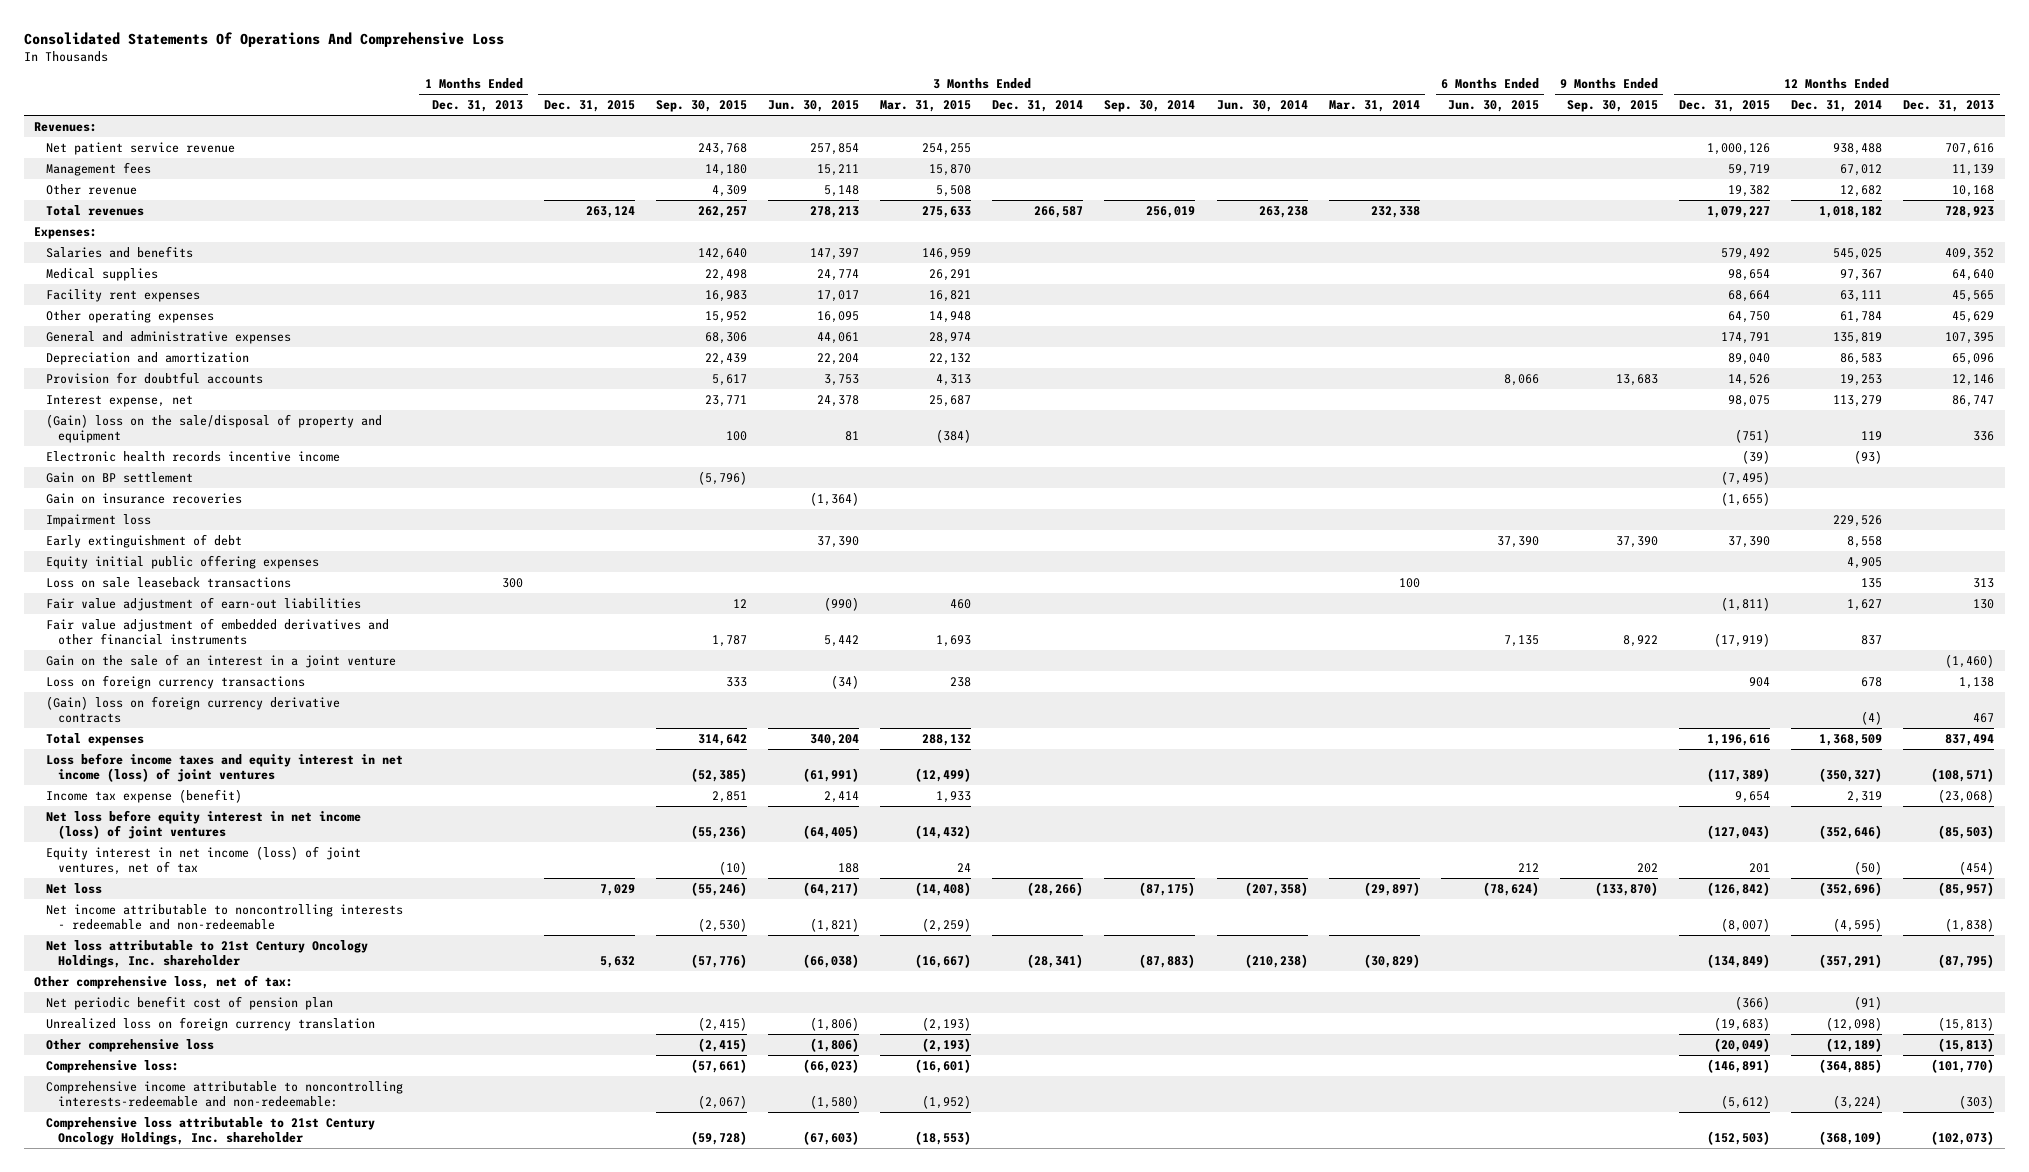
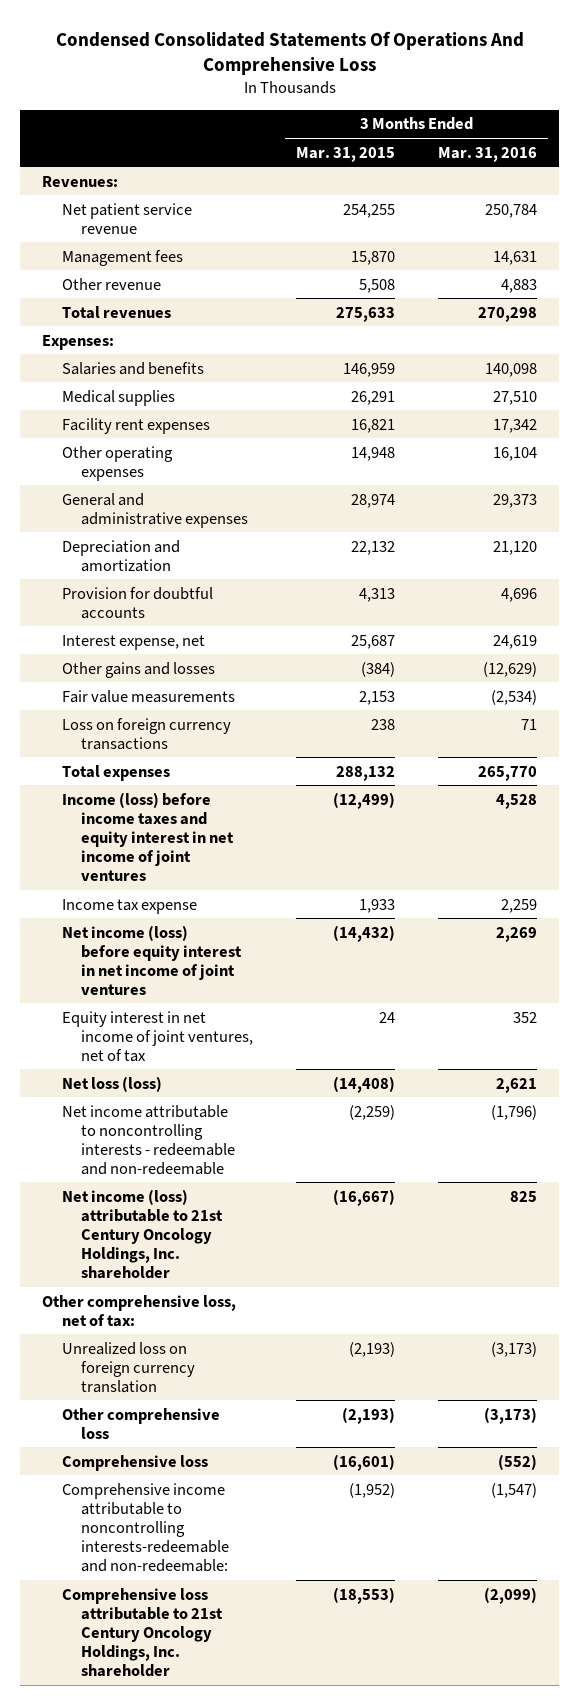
- Consolidated Statements Of Operations And Comprehensive Loss
+ Condensed Consolidated Statements Of Operations And Comprehensive Loss
- | 1 Months Ended Dec. 31, 2013 | 3 Months Ended Dec. 31, 2015 | 3 Months Ended Sep. 30, 2015 | 3 Months Ended Jun. 30, 2015 | 3 Months Ended Mar. 31, 2015 | 3 Months Ended Dec. 31, 2014 | 3 Months Ended Sep. 30, 2014 | 3 Months Ended Jun. 30, 2014 | 3 Months Ended Mar. 31, 2014 | 6 Months Ended Jun. 30, 2015 | 9 Months Ended Sep. 30, 2015 | 12 Months Ended Dec. 31, 2015 | 12 Months Ended Dec. 31, 2014 | 12 Months Ended Dec. 31, 2013
+ | 3 Months Ended Mar. 31, 2015 | 3 Months Ended Mar. 31, 2016
- (Gain) loss on the sale/disposal of property and equipment | | | 100 | 81 | (384) | | | | | | | (751) | 119 | 336
- Electronic health records incentive income | | | | | | | | | | | | (39) | (93) |
- Gain on BP settlement | | | (5,796) | | | | | | | | | (7,495) | |
- Gain on insurance recoveries | | | | (1,364) | | | | | | | | (1,655) | |
- Impairment loss | | | | | | | | | | | | | 229,526 |
- Early extinguishment of debt | | | | 37,390 | | | | | | 37,390 | 37,390 | 37,390 | 8,558 |
- Equity initial public offering expenses | | | | | | | | | | | | | 4,905 |
- Loss on sale leaseback transactions | 300 | | | | | | | | 100 | | | | 135 | 313
- Fair value adjustment of earn-out liabilities | | | 12 | (990) | 460 | | | | | | | (1,811) | 1,627 | 130
- Fair value adjustment of embedded derivatives and other financial instruments | | | 1,787 | 5,442 | 1,693 | | | | | 7,135 | 8,922 | (17,919) | 837 |
- Gain on the sale of an interest in a joint venture | | | | | | | | | | | | | | (1,460)
+ Other gains and losses | (384) | (12,629)
+ Fair value measurements | 2,153 | (2,534)
- (Gain) loss on foreign currency derivative contracts | | | | | | | | | | | | | (4) | 467
- Loss before income taxes and equity interest in net income (loss) of joint ventures | | | (52,385) | (61,991) | (12,499) | | | | | | | (117,389) | (350,327) | (108,571)
- Income tax expense (benefit) | | | 2,851 | 2,414 | 1,933 | | | | | | | 9,654 | 2,319 | (23,068)
- Net loss before equity interest in net income (loss) of joint ventures | | | (55,236) | (64,405) | (14,432) | | | | | | | (127,043) | (352,646) | (85,503)
- Equity interest in net income (loss) of joint ventures, net of tax | | | (10) | 188 | 24 | | | | | 212 | 202 | 201 | (50) | (454)
- Net loss | | 7,029 | (55,246) | (64,217) | (14,408) | (28,266) | (87,175) | (207,358) | (29,897) | (78,624) | (133,870) | (126,842) | (352,696) | (85,957)
+ Income (loss) before income taxes and equity interest in net income of joint ventures | (12,499) | 4,528
+ Income tax expense | 1,933 | 2,259
+ Net income (loss) before equity interest in net income of joint ventures | (14,432) | 2,269
+ Equity interest in net income of joint ventures, net of tax | 24 | 352
+ Net loss (loss) | (14,408) | 2,621
- Net loss attributable to 21st Century Oncology Holdings, Inc. shareholder | | 5,632 | (57,776) | (66,038) | (16,667) | (28,341) | (87,883) | (210,238) | (30,829) | | | (134,849) | (357,291) | (87,795)
+ Net income (loss) attributable to 21st Century Oncology Holdings, Inc. shareholder | (16,667) | 825
- Net periodic benefit cost of pension plan | | | | | | | | | | | | (366) | (91) |
- Comprehensive loss: | | | (57,661) | (66,023) | (16,601) | | | | | | | (146,891) | (364,885) | (101,770)
+ Comprehensive loss | (16,601) | (552)

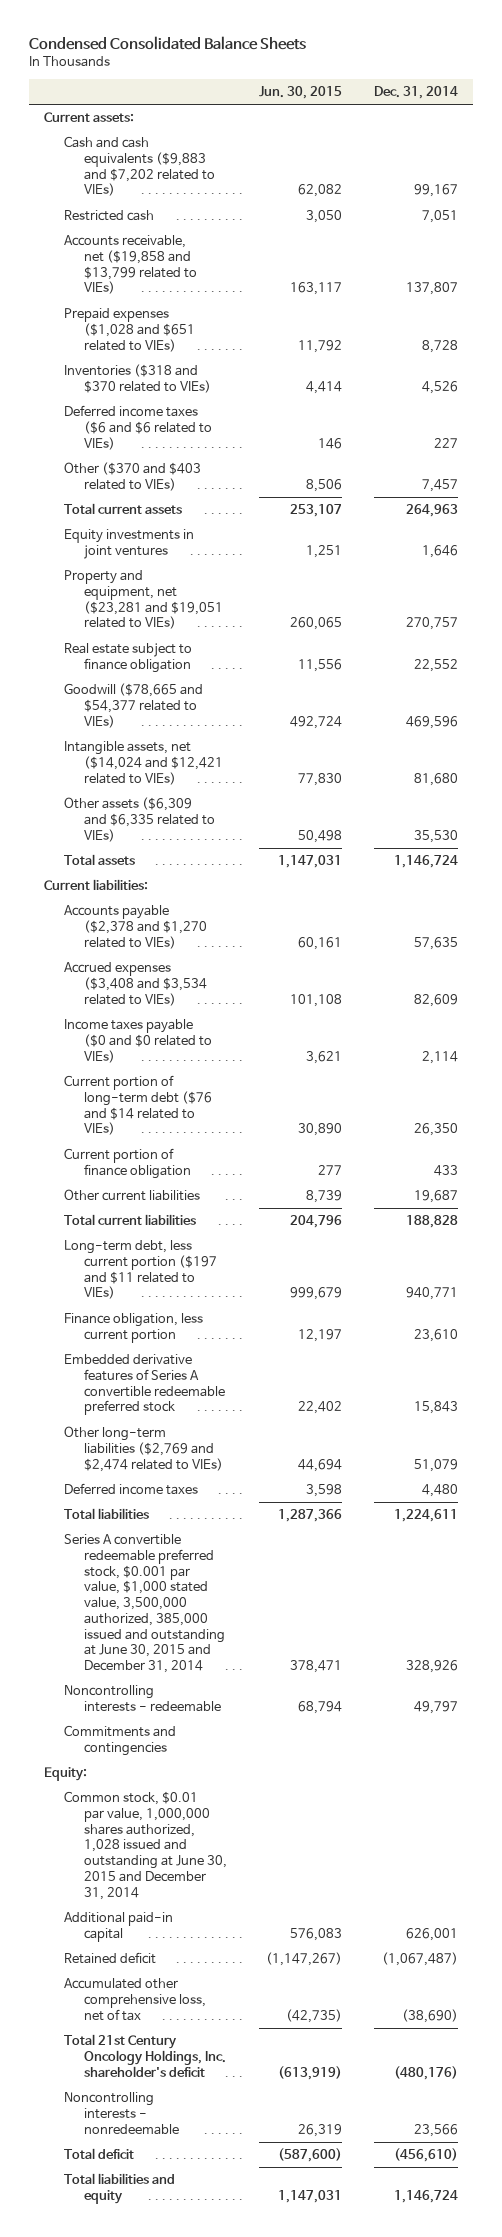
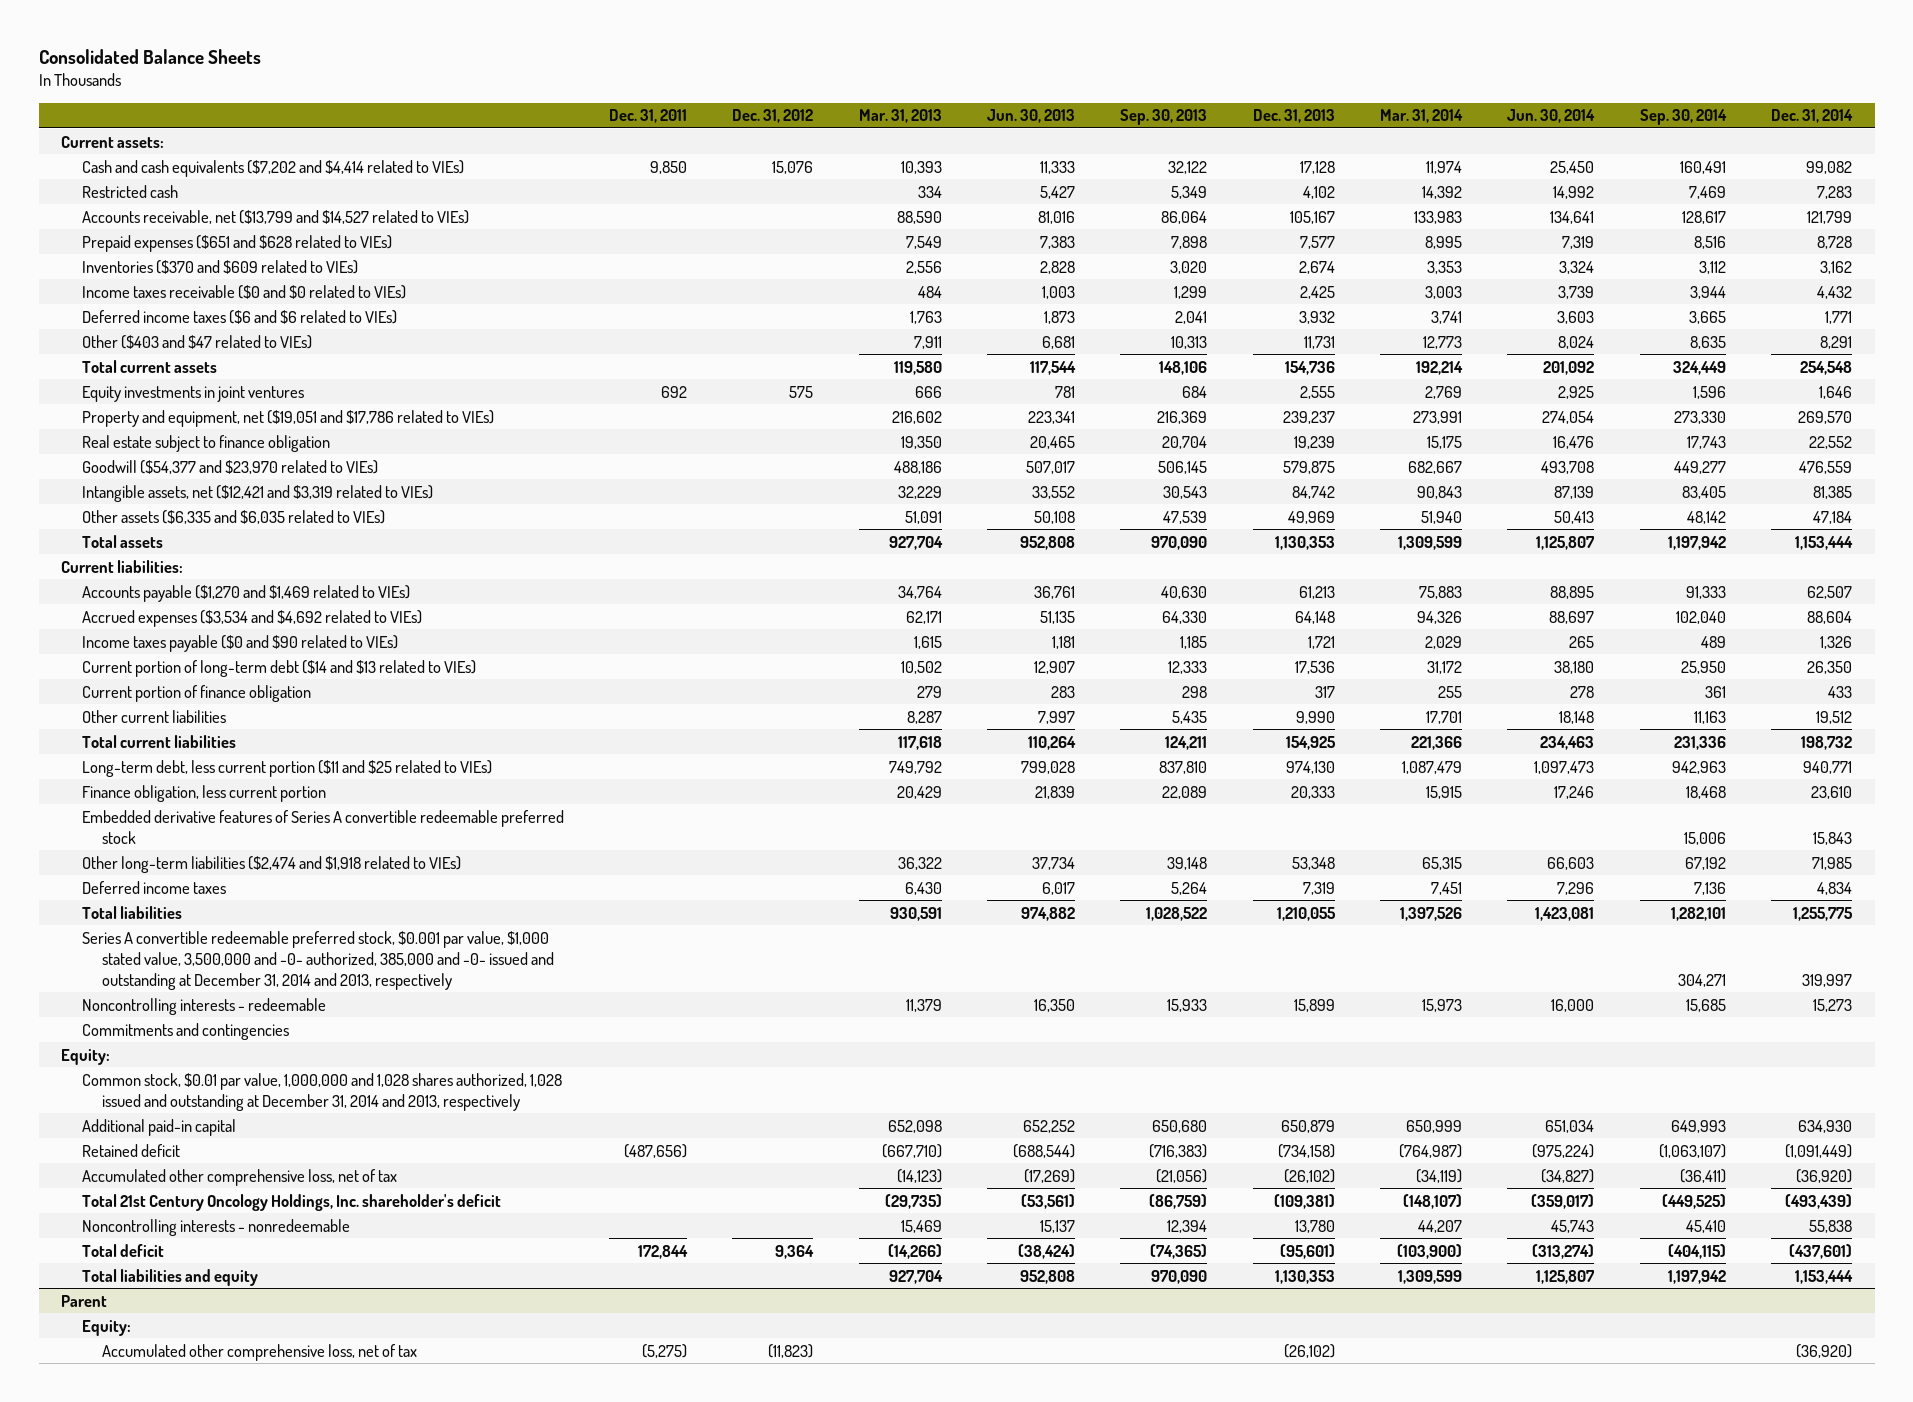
- Condensed Consolidated Balance Sheets
+ Consolidated Balance Sheets
- | Jun. 30, 2015 | Dec. 31, 2014
+ | Dec. 31, 2011 | Dec. 31, 2012 | Mar. 31, 2013 | Jun. 30, 2013 | Sep. 30, 2013 | Dec. 31, 2013 | Mar. 31, 2014 | Jun. 30, 2014 | Sep. 30, 2014 | Dec. 31, 2014
- Cash and cash equivalents ($9,883 and $7,202 related to VIEs) | 62,082 | 99,167
- Restricted cash | 3,050 | 7,051
- Accounts receivable, net ($19,858 and $13,799 related to VIEs) | 163,117 | 137,807
- Prepaid expenses ($1,028 and $651 related to VIEs) | 11,792 | 8,728
- Inventories ($318 and $370 related to VIEs) | 4,414 | 4,526
- Deferred income taxes ($6 and $6 related to VIEs) | 146 | 227
- Other ($370 and $403 related to VIEs) | 8,506 | 7,457
- Total current assets | 253,107 | 264,963
+ Cash and cash equivalents ($7,202 and $4,414 related to VIEs) | 9,850 | 15,076 | 10,393 | 11,333 | 32,122 | 17,128 | 11,974 | 25,450 | 160,491 | 99,082
+ Restricted cash | | | 334 | 5,427 | 5,349 | 4,102 | 14,392 | 14,992 | 7,469 | 7,283
+ Accounts receivable, net ($13,799 and $14,527 related to VIEs) | | | 88,590 | 81,016 | 86,064 | 105,167 | 133,983 | 134,641 | 128,617 | 121,799
+ Prepaid expenses ($651 and $628 related to VIEs) | | | 7,549 | 7,383 | 7,898 | 7,577 | 8,995 | 7,319 | 8,516 | 8,728
+ Inventories ($370 and $609 related to VIEs) | | | 2,556 | 2,828 | 3,020 | 2,674 | 3,353 | 3,324 | 3,112 | 3,162
+ Income taxes receivable ($0 and $0 related to VIEs) | | | 484 | 1,003 | 1,299 | 2,425 | 3,003 | 3,739 | 3,944 | 4,432
+ Deferred income taxes ($6 and $6 related to VIEs) | | | 1,763 | 1,873 | 2,041 | 3,932 | 3,741 | 3,603 | 3,665 | 1,771
+ Other ($403 and $47 related to VIEs) | | | 7,911 | 6,681 | 10,313 | 11,731 | 12,773 | 8,024 | 8,635 | 8,291
+ Total current assets | | | 119,580 | 117,544 | 148,106 | 154,736 | 192,214 | 201,092 | 324,449 | 254,548
- Property and equipment, net ($23,281 and $19,051 related to VIEs) | 260,065 | 270,757
+ Property and equipment, net ($19,051 and $17,786 related to VIEs) | | | 216,602 | 223,341 | 216,369 | 239,237 | 273,991 | 274,054 | 273,330 | 269,570
- Goodwill ($78,665 and $54,377 related to VIEs) | 492,724 | 469,596
- Intangible assets, net ($14,024 and $12,421 related to VIEs) | 77,830 | 81,680
- Other assets ($6,309 and $6,335 related to VIEs) | 50,498 | 35,530
- Total assets | 1,147,031 | 1,146,724
+ Goodwill ($54,377 and $23,970 related to VIEs) | | | 488,186 | 507,017 | 506,145 | 579,875 | 682,667 | 493,708 | 449,277 | 476,559
+ Intangible assets, net ($12,421 and $3,319 related to VIEs) | | | 32,229 | 33,552 | 30,543 | 84,742 | 90,843 | 87,139 | 83,405 | 81,385
+ Other assets ($6,335 and $6,035 related to VIEs) | | | 51,091 | 50,108 | 47,539 | 49,969 | 51,940 | 50,413 | 48,142 | 47,184
+ Total assets | | | 927,704 | 952,808 | 970,090 | 1,130,353 | 1,309,599 | 1,125,807 | 1,197,942 | 1,153,444
- Accounts payable ($2,378 and $1,270 related to VIEs) | 60,161 | 57,635
- Accrued expenses ($3,408 and $3,534 related to VIEs) | 101,108 | 82,609
- Income taxes payable ($0 and $0 related to VIEs) | 3,621 | 2,114
- Current portion of long-term debt ($76 and $14 related to VIEs) | 30,890 | 26,350
+ Accounts payable ($1,270 and $1,469 related to VIEs) | | | 34,764 | 36,761 | 40,630 | 61,213 | 75,883 | 88,895 | 91,333 | 62,507
+ Accrued expenses ($3,534 and $4,692 related to VIEs) | | | 62,171 | 51,135 | 64,330 | 64,148 | 94,326 | 88,697 | 102,040 | 88,604
+ Income taxes payable ($0 and $90 related to VIEs) | | | 1,615 | 1,181 | 1,185 | 1,721 | 2,029 | 265 | 489 | 1,326
+ Current portion of long-term debt ($14 and $13 related to VIEs) | | | 10,502 | 12,907 | 12,333 | 17,536 | 31,172 | 38,180 | 25,950 | 26,350
- Other current liabilities | 8,739 | 19,687
- Total current liabilities | 204,796 | 188,828
- Long-term debt, less current portion ($197 and $11 related to VIEs) | 999,679 | 940,771
+ Other current liabilities | | | 8,287 | 7,997 | 5,435 | 9,990 | 17,701 | 18,148 | 11,163 | 19,512
+ Total current liabilities | | | 117,618 | 110,264 | 124,211 | 154,925 | 221,366 | 234,463 | 231,336 | 198,732
+ Long-term debt, less current portion ($11 and $25 related to VIEs) | | | 749,792 | 799,028 | 837,810 | 974,130 | 1,087,479 | 1,097,473 | 942,963 | 940,771
- Other long-term liabilities ($2,769 and $2,474 related to VIEs) | 44,694 | 51,079
- Deferred income taxes | 3,598 | 4,480
- Total liabilities | 1,287,366 | 1,224,611
- Series A convertible redeemable preferred stock, $0.001 par value, $1,000 stated value, 3,500,000 authorized, 385,000 issued and outstanding at June 30, 2015 and December 31, 2014 | 378,471 | 328,926
- Noncontrolling interests - redeemable | 68,794 | 49,797
+ Other long-term liabilities ($2,474 and $1,918 related to VIEs) | | | 36,322 | 37,734 | 39,148 | 53,348 | 65,315 | 66,603 | 67,192 | 71,985
+ Deferred income taxes | | | 6,430 | 6,017 | 5,264 | 7,319 | 7,451 | 7,296 | 7,136 | 4,834
+ Total liabilities | | | 930,591 | 974,882 | 1,028,522 | 1,210,055 | 1,397,526 | 1,423,081 | 1,282,101 | 1,255,775
+ Series A convertible redeemable preferred stock, $0.001 par value, $1,000 stated value, 3,500,000 and -0- authorized, 385,000 and -0- issued and outstanding at December 31, 2014 and 2013, respectively | | | | | | | | | 304,271 | 319,997
+ Noncontrolling interests - redeemable | | | 11,379 | 16,350 | 15,933 | 15,899 | 15,973 | 16,000 | 15,685 | 15,273
- Common stock, $0.01 par value, 1,000,000 shares authorized, 1,028 issued and outstanding at June 30, 2015 and December 31, 2014
- Additional paid-in capital | 576,083 | 626,001
- Retained deficit | (1,147,267) | (1,067,487)
- Accumulated other comprehensive loss, net of tax | (42,735) | (38,690)
- Total 21st Century Oncology Holdings, Inc. shareholder's deficit | (613,919) | (480,176)
- Noncontrolling interests - nonredeemable | 26,319 | 23,566
- Total deficit | (587,600) | (456,610)
- Total liabilities and equity | 1,147,031 | 1,146,724
+ Common stock, $0.01 par value, 1,000,000 and 1,028 shares authorized, 1,028 issued and outstanding at December 31, 2014 and 2013, respectively
+ Additional paid-in capital | | | 652,098 | 652,252 | 650,680 | 650,879 | 650,999 | 651,034 | 649,993 | 634,930
+ Retained deficit | (487,656) | | (667,710) | (688,544) | (716,383) | (734,158) | (764,987) | (975,224) | (1,063,107) | (1,091,449)
+ Accumulated other comprehensive loss, net of tax | | | (14,123) | (17,269) | (21,056) | (26,102) | (34,119) | (34,827) | (36,411) | (36,920)
+ Total 21st Century Oncology Holdings, Inc. shareholder's deficit | | | (29,735) | (53,561) | (86,759) | (109,381) | (148,107) | (359,017) | (449,525) | (493,439)
+ Noncontrolling interests - nonredeemable | | | 15,469 | 15,137 | 12,394 | 13,780 | 44,207 | 45,743 | 45,410 | 55,838
+ Total deficit | 172,844 | 9,364 | (14,266) | (38,424) | (74,365) | (95,601) | (103,900) | (313,274) | (404,115) | (437,601)
+ Total liabilities and equity | | | 927,704 | 952,808 | 970,090 | 1,130,353 | 1,309,599 | 1,125,807 | 1,197,942 | 1,153,444
+ Parent
+ Equity:
+ Accumulated other comprehensive loss, net of tax | (5,275) | (11,823) | | | | (26,102) | | | | (36,920)

